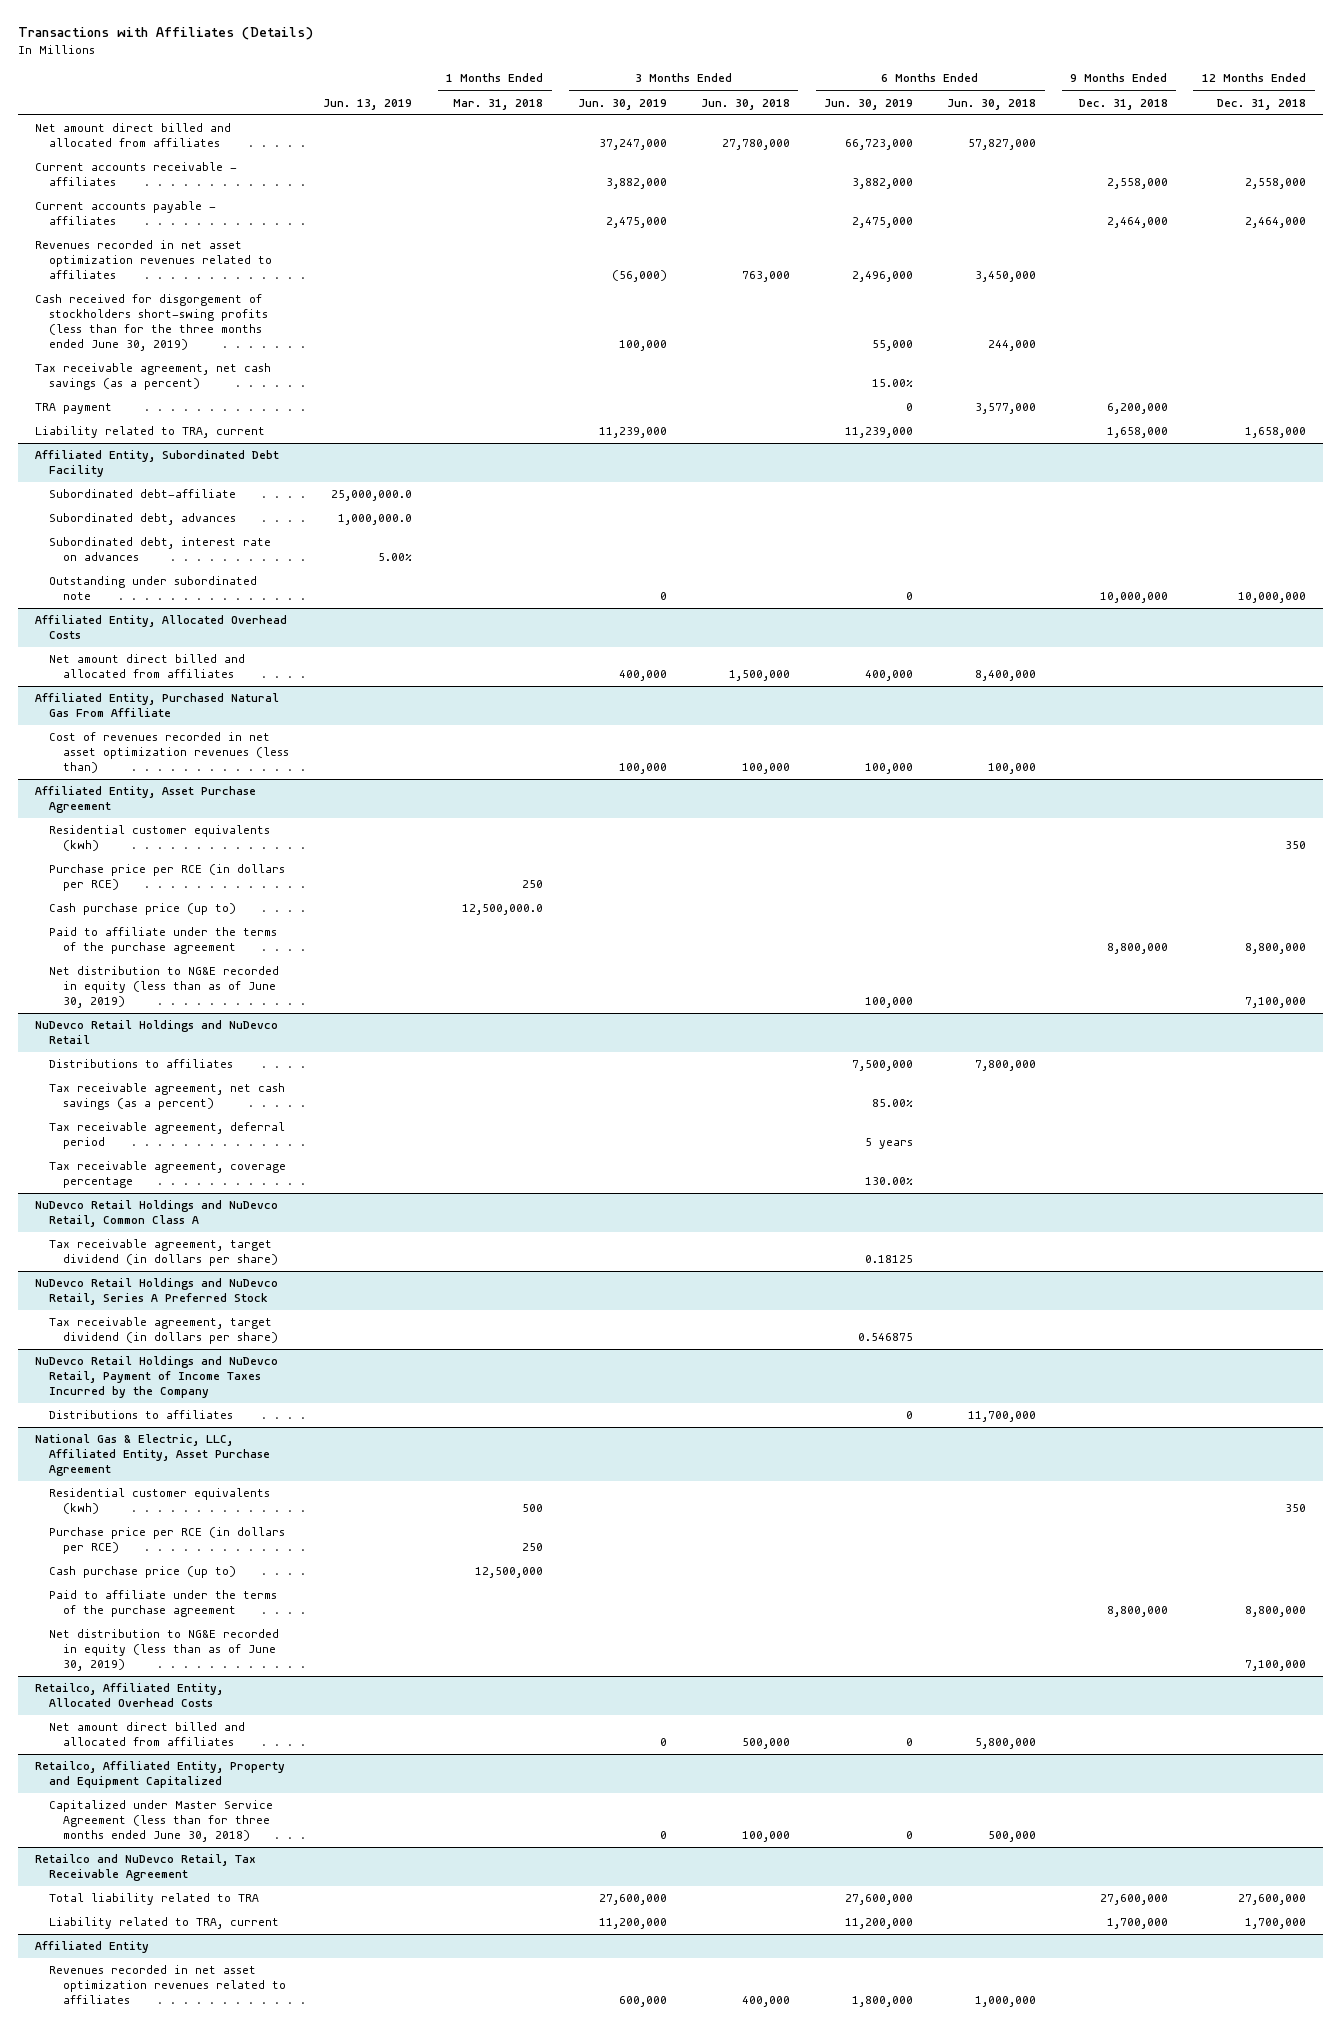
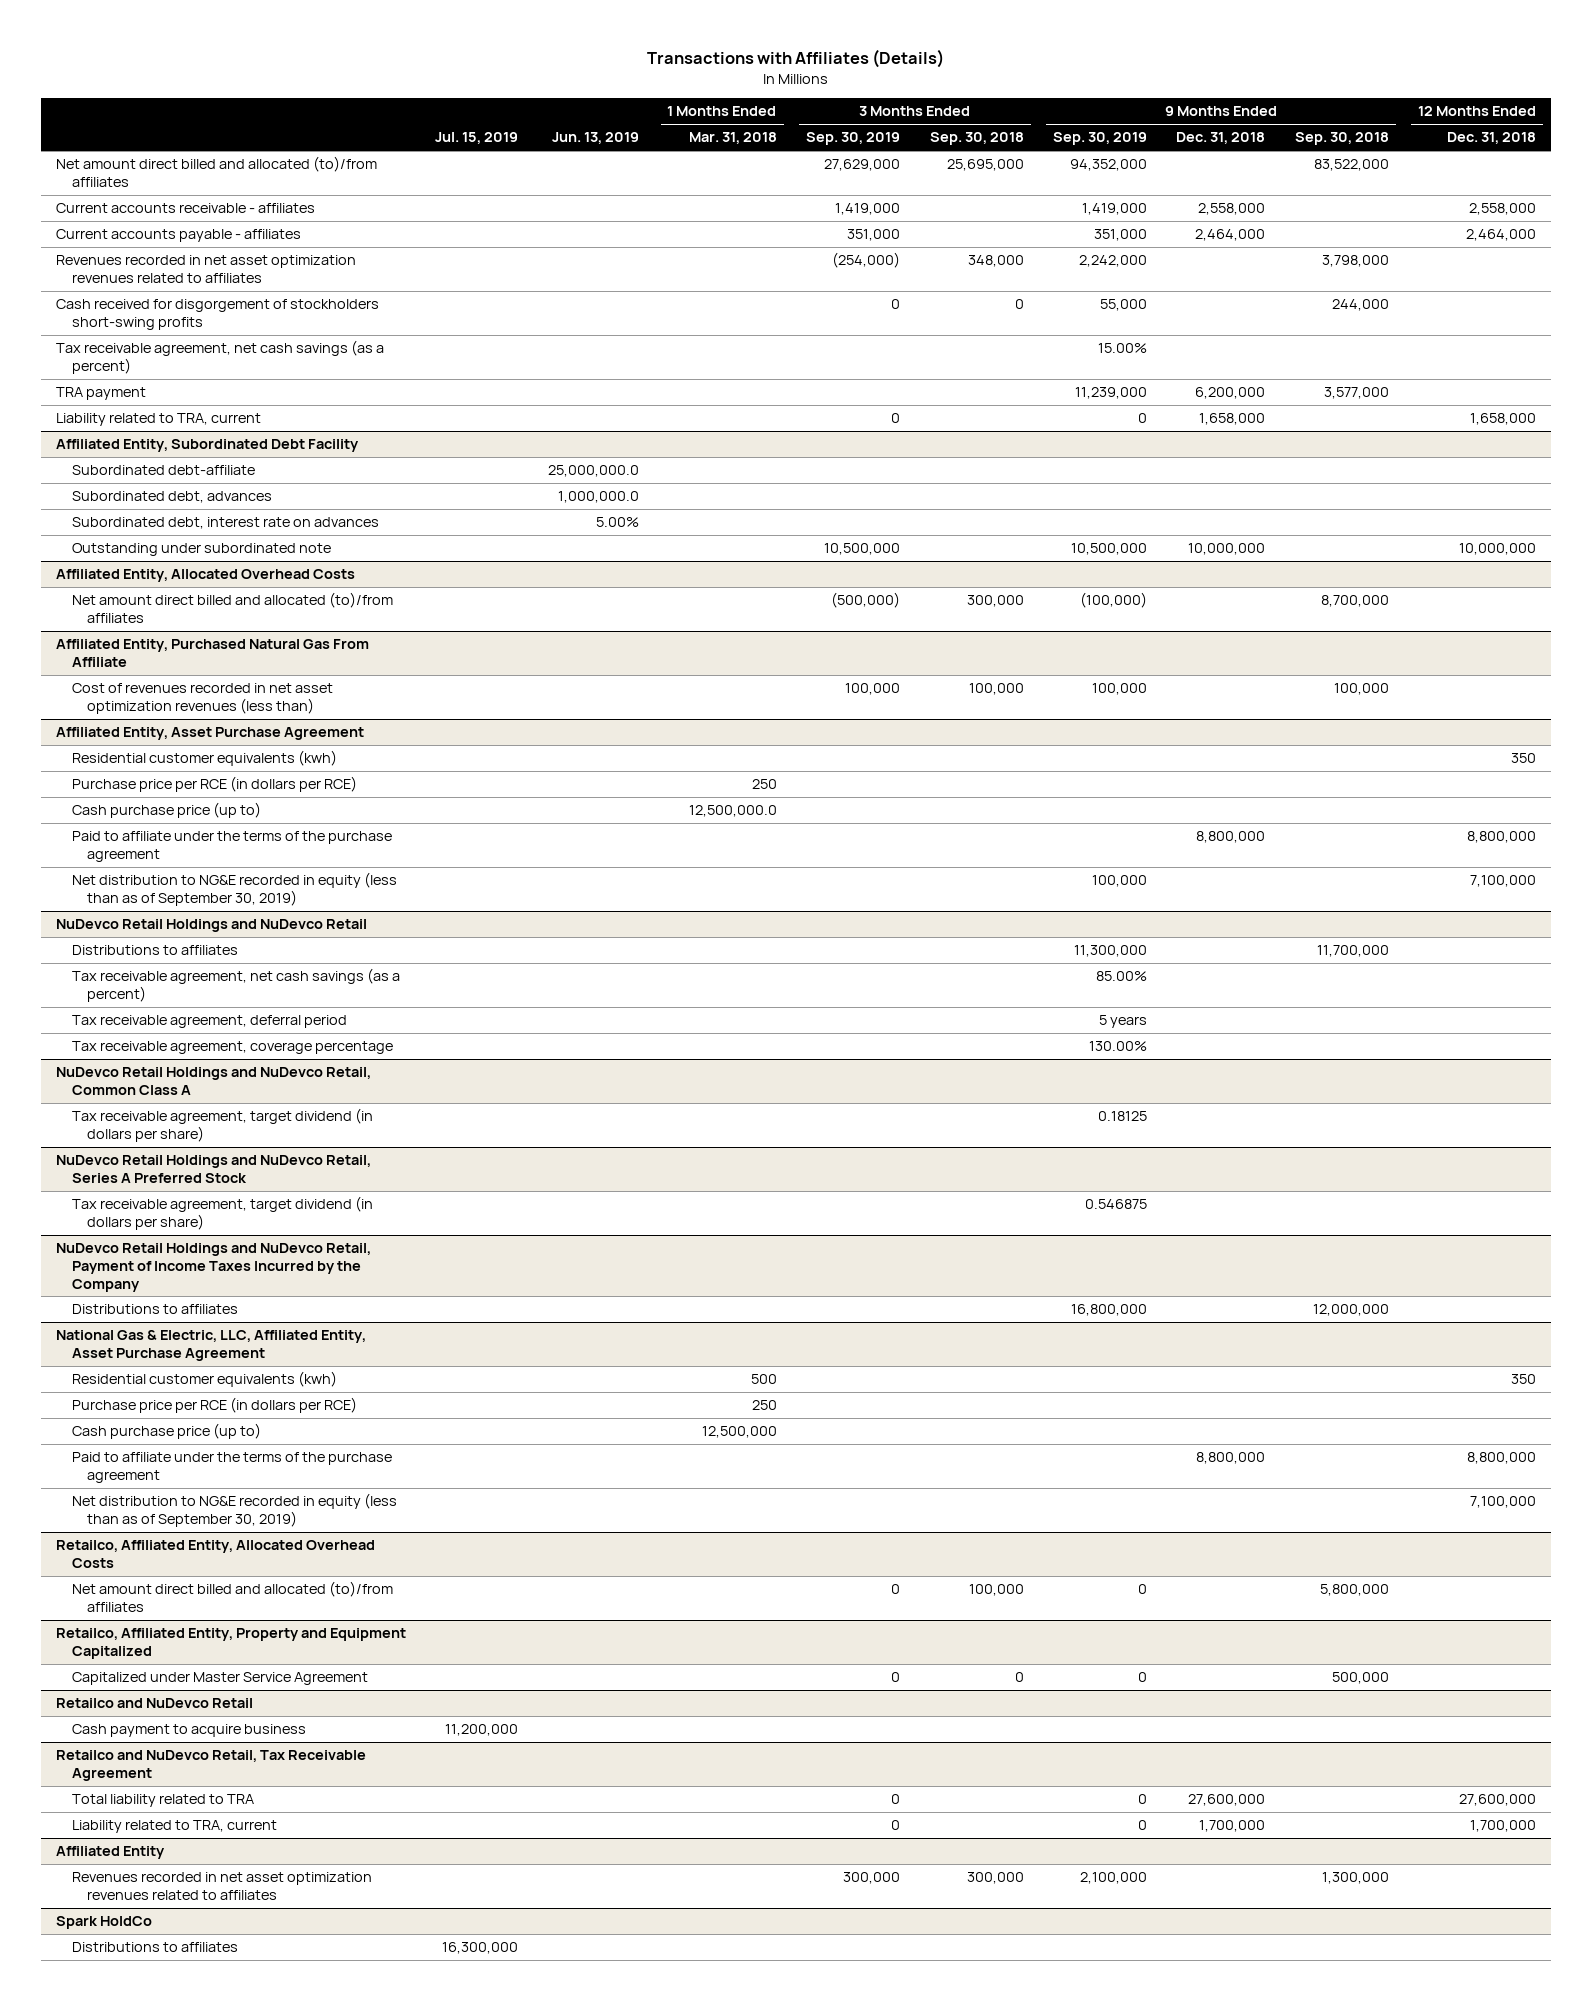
- | Jun. 13, 2019 | 1 Months Ended Mar. 31, 2018 | 3 Months Ended Jun. 30, 2019 | 3 Months Ended Jun. 30, 2018 | 6 Months Ended Jun. 30, 2019 | 6 Months Ended Jun. 30, 2018 | 9 Months Ended Dec. 31, 2018 | 12 Months Ended Dec. 31, 2018
+ | Jul. 15, 2019 | Jun. 13, 2019 | 1 Months Ended Mar. 31, 2018 | 3 Months Ended Sep. 30, 2019 | 3 Months Ended Sep. 30, 2018 | 9 Months Ended Sep. 30, 2019 | 9 Months Ended Dec. 31, 2018 | 9 Months Ended Sep. 30, 2018 | 12 Months Ended Dec. 31, 2018
- Net amount direct billed and allocated from affiliates | | | 37,247,000 | 27,780,000 | 66,723,000 | 57,827,000 | |
+ Net amount direct billed and allocated (to)/from affiliates | | | | 27,629,000 | 25,695,000 | 94,352,000 | | 83,522,000 |
- Cash received for disgorgement of stockholders short-swing profits (less than for the three months ended June 30, 2019) | | | 100,000 | | 55,000 | 244,000 | |
+ Cash received for disgorgement of stockholders short-swing profits | | | | 0 | 0 | 55,000 | | 244,000 |
@ Affiliated Entity, Allocated Overhead Costs
- Net amount direct billed and allocated from affiliates | | | 400,000 | 1,500,000 | 400,000 | 8,400,000 | |
+ Net amount direct billed and allocated (to)/from affiliates | | | | (500,000) | 300,000 | (100,000) | | 8,700,000 |
@ Affiliated Entity, Asset Purchase Agreement
- Net distribution to NG&E recorded in equity (less than as of June 30, 2019) | | | | | 100,000 | | | 7,100,000
+ Net distribution to NG&E recorded in equity (less than as of September 30, 2019) | | | | | | 100,000 | | | 7,100,000
@ National Gas & Electric, LLC, Affiliated Entity, Asset Purchase Agreement
- Net distribution to NG&E recorded in equity (less than as of June 30, 2019) | | | | | | | | 7,100,000
+ Net distribution to NG&E recorded in equity (less than as of September 30, 2019) | | | | | | | | | 7,100,000
@ Retailco, Affiliated Entity, Allocated Overhead Costs
- Net amount direct billed and allocated from affiliates | | | 0 | 500,000 | 0 | 5,800,000 | |
+ Net amount direct billed and allocated (to)/from affiliates | | | | 0 | 100,000 | 0 | | 5,800,000 |
@ Retailco, Affiliated Entity, Property and Equipment Capitalized
- Capitalized under Master Service Agreement (less than for three months ended June 30, 2018) | | | 0 | 100,000 | 0 | 500,000 | |
+ Capitalized under Master Service Agreement | | | | 0 | 0 | 0 | | 500,000 |
+ Retailco and NuDevco Retail
+ Cash payment to acquire business | 11,200,000 | | | | | | | |
+ Spark HoldCo
+ Distributions to affiliates | 16,300,000 | | | | | | | |

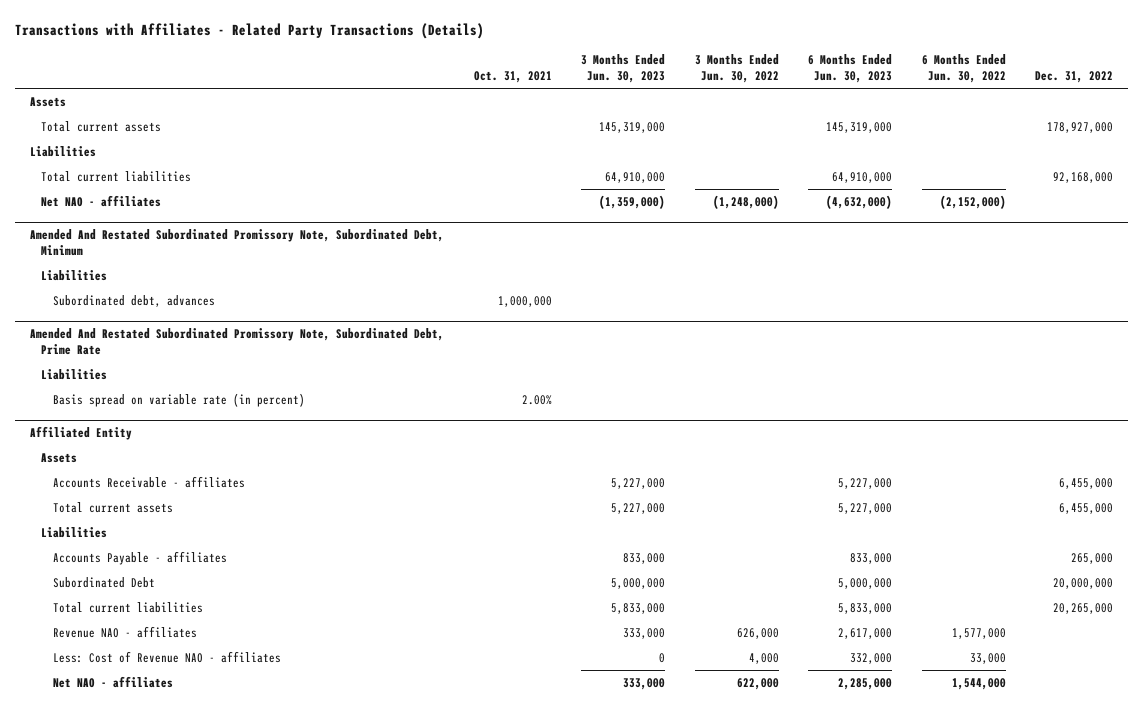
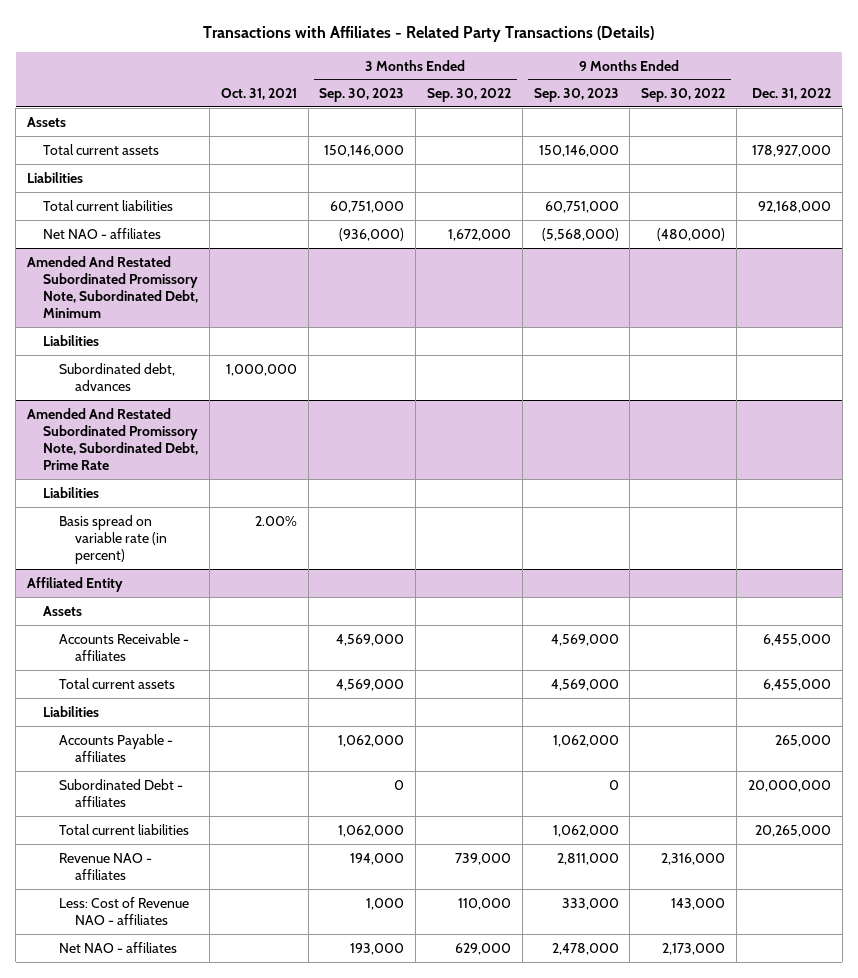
- | Oct. 31, 2021 | 3 Months Ended Jun. 30, 2023 | 3 Months Ended Jun. 30, 2022 | 6 Months Ended Jun. 30, 2023 | 6 Months Ended Jun. 30, 2022 | Dec. 31, 2022
+ | Oct. 31, 2021 | 3 Months Ended Sep. 30, 2023 | 3 Months Ended Sep. 30, 2022 | 9 Months Ended Sep. 30, 2023 | 9 Months Ended Sep. 30, 2022 | Dec. 31, 2022
@ Affiliated Entity
- Subordinated Debt | | 5,000,000 | | 5,000,000 | | 20,000,000
+ Subordinated Debt - affiliates | | 0 | | 0 | | 20,000,000

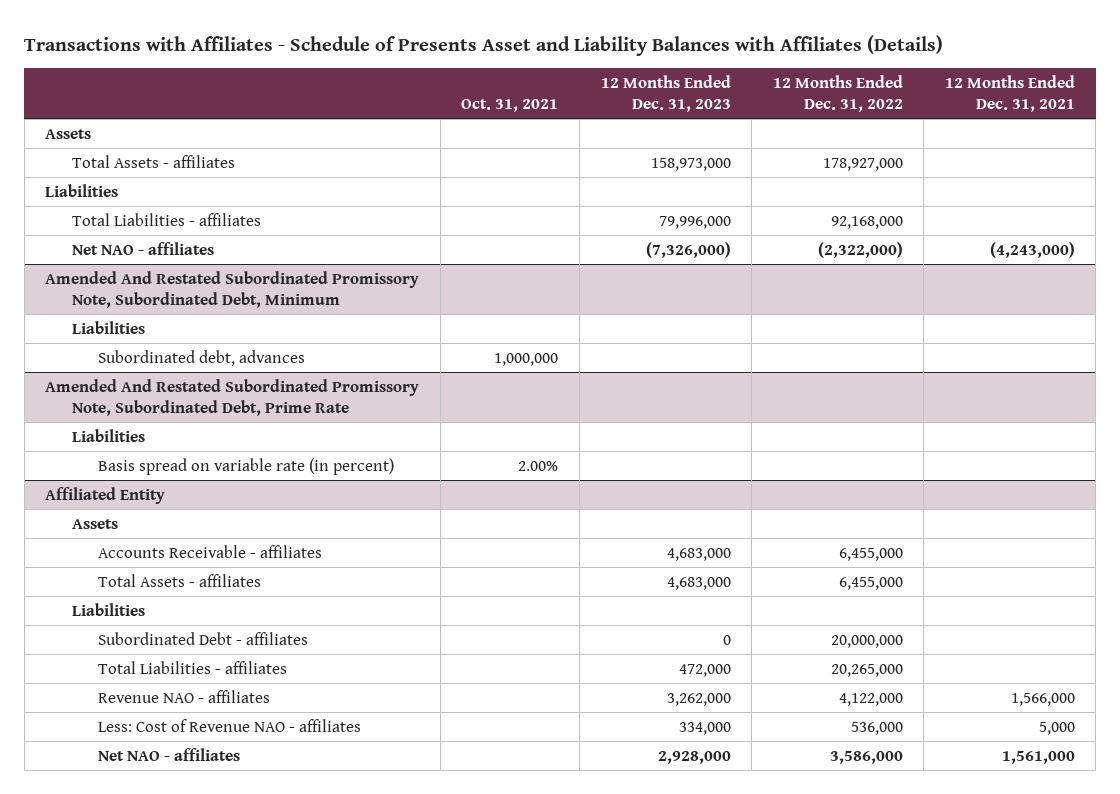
- Transactions with Affiliates - Related Party Transactions (Details)
+ Transactions with Affiliates - Schedule of Presents Asset and Liability Balances with Affiliates (Details)
- | Oct. 31, 2021 | 3 Months Ended Sep. 30, 2023 | 3 Months Ended Sep. 30, 2022 | 9 Months Ended Sep. 30, 2023 | 9 Months Ended Sep. 30, 2022 | Dec. 31, 2022
+ | Oct. 31, 2021 | 12 Months Ended Dec. 31, 2023 | 12 Months Ended Dec. 31, 2022 | 12 Months Ended Dec. 31, 2021
- Total current assets | | 150,146,000 | | 150,146,000 | | 178,927,000
+ Total Assets - affiliates | | 158,973,000 | 178,927,000 |
- Total current liabilities | | 60,751,000 | | 60,751,000 | | 92,168,000
+ Total Liabilities - affiliates | | 79,996,000 | 92,168,000 |
@ Affiliated Entity
- Total current assets | | 4,569,000 | | 4,569,000 | | 6,455,000
+ Total Assets - affiliates | | 4,683,000 | 6,455,000 |
- Accounts Payable - affiliates | | 1,062,000 | | 1,062,000 | | 265,000
- Total current liabilities | | 1,062,000 | | 1,062,000 | | 20,265,000
+ Total Liabilities - affiliates | | 472,000 | 20,265,000 |

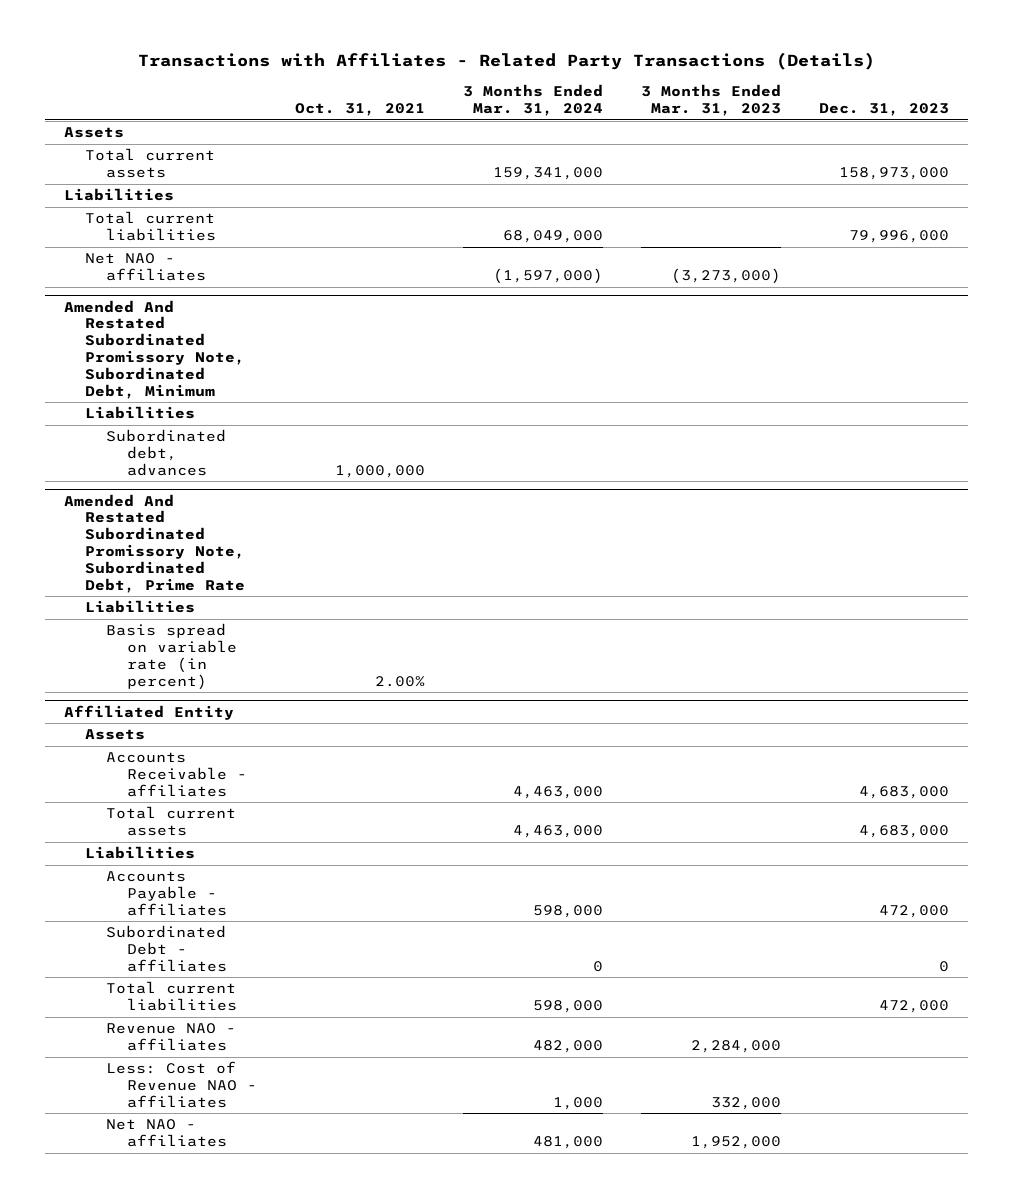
- Transactions with Affiliates - Schedule of Presents Asset and Liability Balances with Affiliates (Details)
+ Transactions with Affiliates - Related Party Transactions (Details)
- | Oct. 31, 2021 | 12 Months Ended Dec. 31, 2023 | 12 Months Ended Dec. 31, 2022 | 12 Months Ended Dec. 31, 2021
+ | Oct. 31, 2021 | 3 Months Ended Mar. 31, 2024 | 3 Months Ended Mar. 31, 2023 | Dec. 31, 2023
- Total Assets - affiliates | | 158,973,000 | 178,927,000 |
+ Total current assets | | 159,341,000 | | 158,973,000
- Total Liabilities - affiliates | | 79,996,000 | 92,168,000 |
+ Total current liabilities | | 68,049,000 | | 79,996,000
@ Affiliated Entity
- Total Assets - affiliates | | 4,683,000 | 6,455,000 |
+ Total current assets | | 4,463,000 | | 4,683,000
+ Accounts Payable - affiliates | | 598,000 | | 472,000
- Total Liabilities - affiliates | | 472,000 | 20,265,000 |
+ Total current liabilities | | 598,000 | | 472,000

